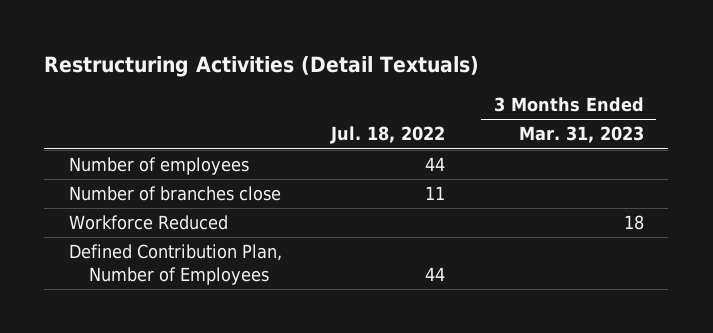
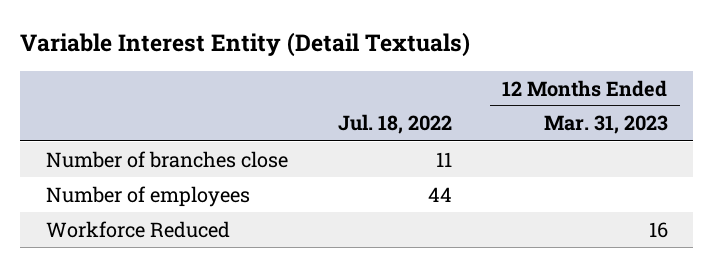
- Restructuring Activities (Detail Textuals)
+ Variable Interest Entity (Detail Textuals)
- | Jul. 18, 2022 | 3 Months Ended Mar. 31, 2023
+ | Jul. 18, 2022 | 12 Months Ended Mar. 31, 2023
moved down: Number of employees | 44 |
- Defined Contribution Plan, Number of Employees | 44 |

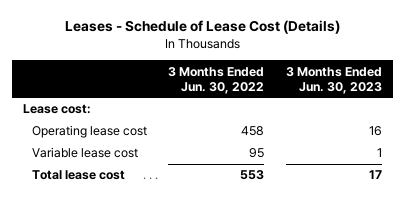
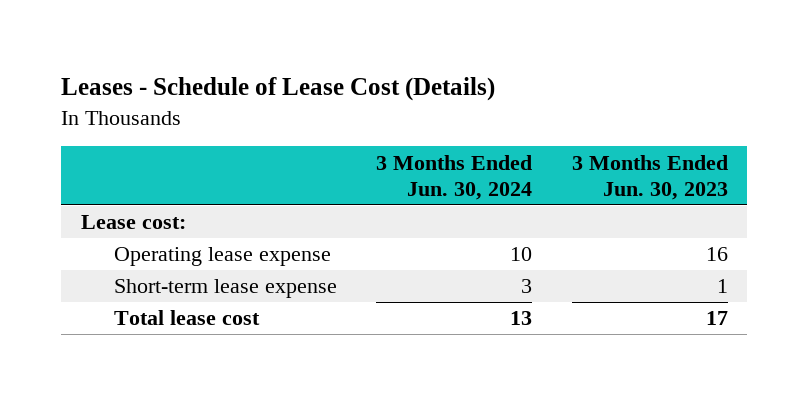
- | 3 Months Ended Jun. 30, 2022 | 3 Months Ended Jun. 30, 2023
+ | 3 Months Ended Jun. 30, 2024 | 3 Months Ended Jun. 30, 2023
- Operating lease cost | 458 | 16
- Variable lease cost | 95 | 1
+ Operating lease expense | 10 | 16
+ Short-term lease expense | 3 | 1

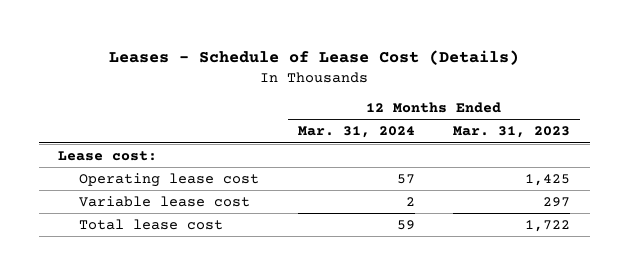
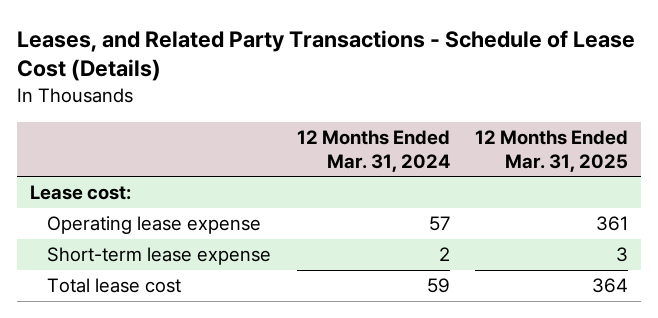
- Leases - Schedule of Lease Cost (Details)
+ Leases, and Related Party Transactions - Schedule of Lease Cost (Details)
- | 12 Months Ended Mar. 31, 2024 | 12 Months Ended Mar. 31, 2023
+ | 12 Months Ended Mar. 31, 2024 | 12 Months Ended Mar. 31, 2025
- Operating lease cost | 57 | 1,425
- Variable lease cost | 2 | 297
+ Operating lease expense | 57 | 361
+ Short-term lease expense | 2 | 3

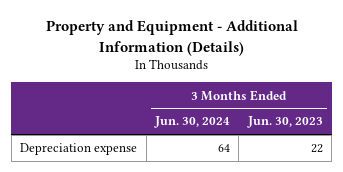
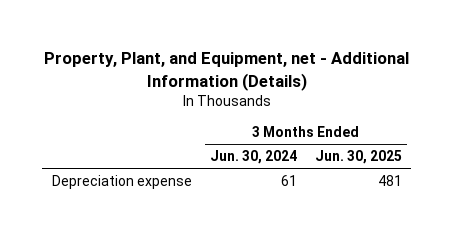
- Property and Equipment - Additional Information (Details)
+ Property, Plant, and Equipment, net - Additional Information (Details)
- | 3 Months Ended Jun. 30, 2024 | 3 Months Ended Jun. 30, 2023
+ | 3 Months Ended Jun. 30, 2024 | 3 Months Ended Jun. 30, 2025
- Depreciation expense | 64 | 22
+ Depreciation expense | 61 | 481

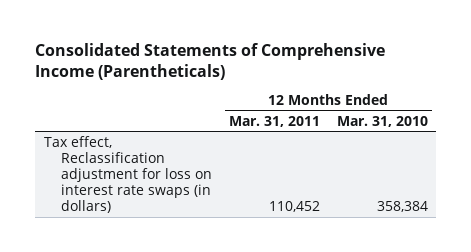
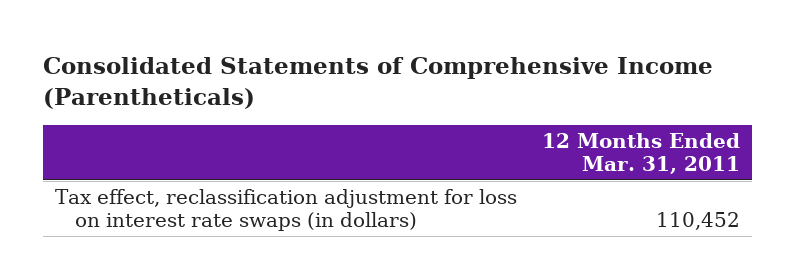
- | 12 Months Ended Mar. 31, 2011 | 12 Months Ended Mar. 31, 2010
+ | 12 Months Ended Mar. 31, 2011
- Tax effect, Reclassification adjustment for loss on interest rate swaps (in dollars) | 110,452 | 358,384
+ Tax effect, reclassification adjustment for loss on interest rate swaps (in dollars) | 110,452

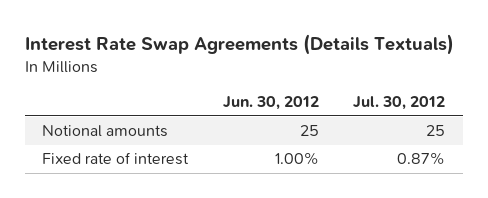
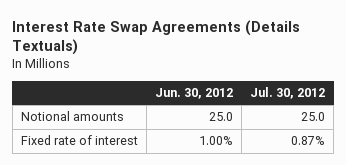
- Notional amounts | 25 | 25
+ Notional amounts | 25.0 | 25.0

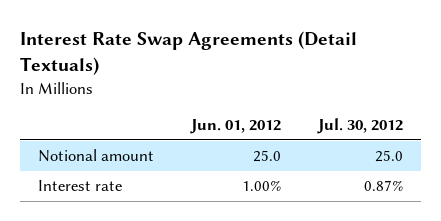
- Interest Rate Swap Agreements (Details Textuals)
+ Interest Rate Swap Agreements (Detail Textuals)
- | Jun. 30, 2012 | Jul. 30, 2012
+ | Jun. 01, 2012 | Jul. 30, 2012
- Notional amounts | 25.0 | 25.0
- Fixed rate of interest | 1.00% | 0.87%
+ Notional amount | 25.0 | 25.0
+ Interest rate | 1.00% | 0.87%

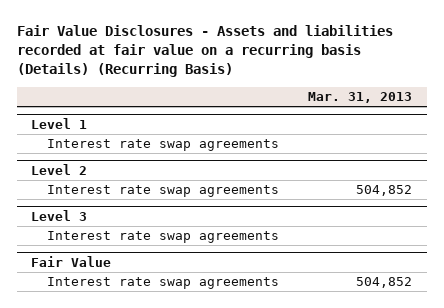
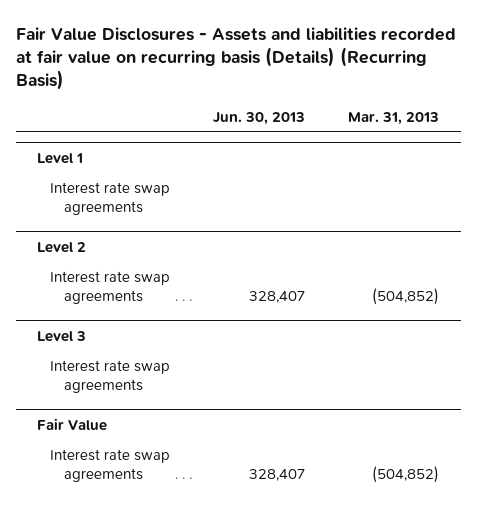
- Fair Value Disclosures - Assets and liabilities recorded at fair value on a recurring basis (Details) (Recurring Basis)
+ Fair Value Disclosures - Assets and liabilities recorded at fair value on recurring basis (Details) (Recurring Basis)
- | Mar. 31, 2013
+ | Jun. 30, 2013 | Mar. 31, 2013
@ Level 2
- Interest rate swap agreements | 504,852
+ Interest rate swap agreements | 328,407 | (504,852)
@ Fair Value
- Interest rate swap agreements | 504,852
+ Interest rate swap agreements | 328,407 | (504,852)

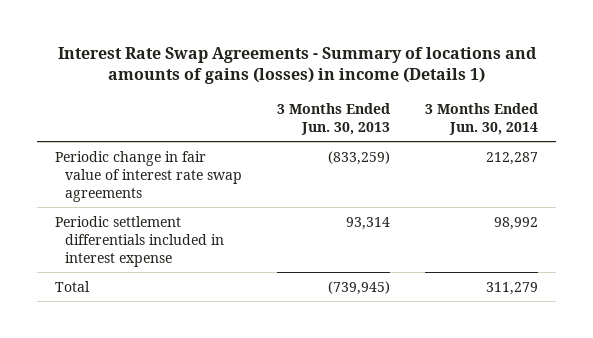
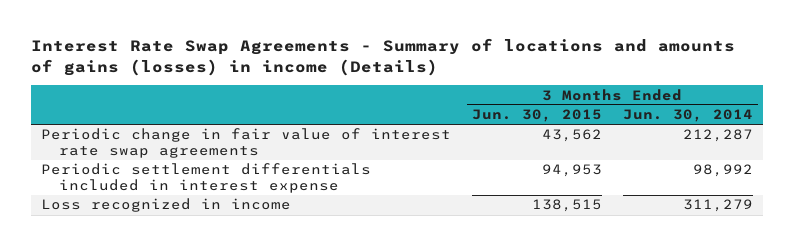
- Interest Rate Swap Agreements - Summary of locations and amounts of gains (losses) in income (Details 1)
+ Interest Rate Swap Agreements - Summary of locations and amounts of gains (losses) in income (Details)
- | 3 Months Ended Jun. 30, 2013 | 3 Months Ended Jun. 30, 2014
+ | 3 Months Ended Jun. 30, 2015 | 3 Months Ended Jun. 30, 2014
- Total | (739,945) | 311,279
+ Loss recognized in income | 138,515 | 311,279

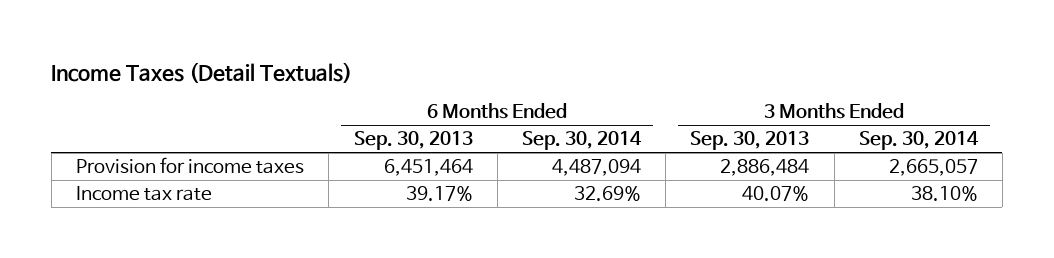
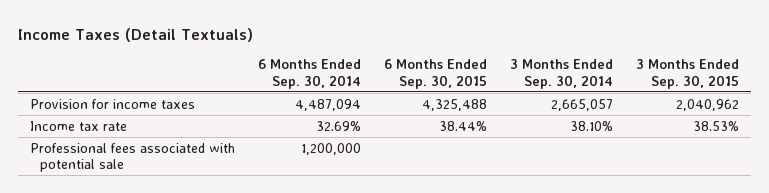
- | 6 Months Ended Sep. 30, 2013 | 6 Months Ended Sep. 30, 2014 | 3 Months Ended Sep. 30, 2013 | 3 Months Ended Sep. 30, 2014
+ | 6 Months Ended Sep. 30, 2014 | 6 Months Ended Sep. 30, 2015 | 3 Months Ended Sep. 30, 2014 | 3 Months Ended Sep. 30, 2015
+ Professional fees associated with potential sale | 1,200,000 | | |

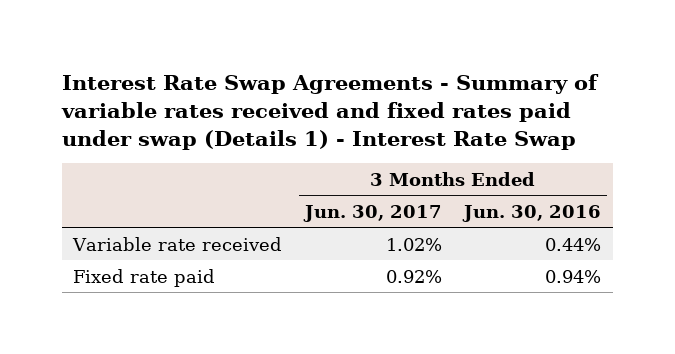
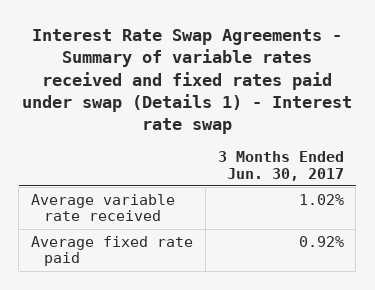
- Interest Rate Swap Agreements - Summary of variable rates received and fixed rates paid under swap (Details 1) - Interest Rate Swap
+ Interest Rate Swap Agreements - Summary of variable rates received and fixed rates paid under swap (Details 1) - Interest rate swap
- | 3 Months Ended Jun. 30, 2017 | 3 Months Ended Jun. 30, 2016
+ | 3 Months Ended Jun. 30, 2017
- Variable rate received | 1.02% | 0.44%
- Fixed rate paid | 0.92% | 0.94%
+ Average variable rate received | 1.02%
+ Average fixed rate paid | 0.92%

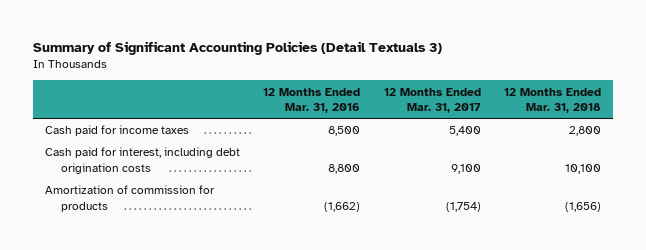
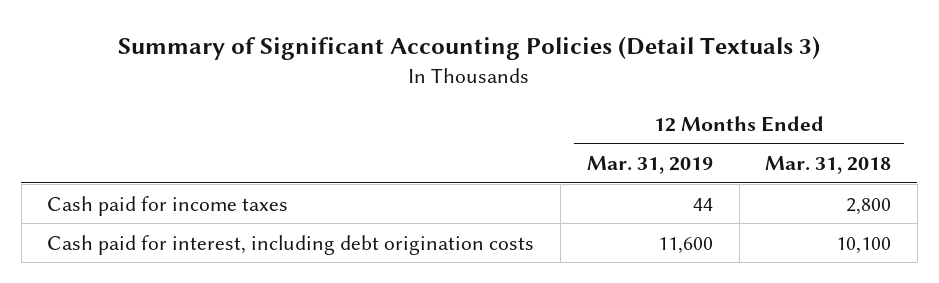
- | 12 Months Ended Mar. 31, 2016 | 12 Months Ended Mar. 31, 2017 | 12 Months Ended Mar. 31, 2018
+ | 12 Months Ended Mar. 31, 2019 | 12 Months Ended Mar. 31, 2018
- Amortization of commission for products | (1,662) | (1,754) | (1,656)

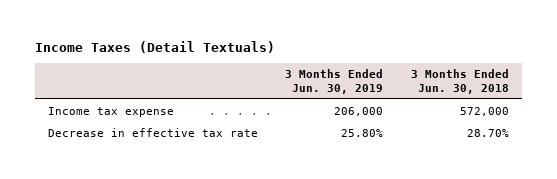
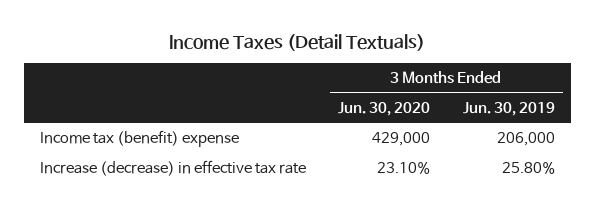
- | 3 Months Ended Jun. 30, 2019 | 3 Months Ended Jun. 30, 2018
+ | 3 Months Ended Jun. 30, 2020 | 3 Months Ended Jun. 30, 2019
- Income tax expense | 206,000 | 572,000
- Decrease in effective tax rate | 25.80% | 28.70%
+ Income tax (benefit) expense | 429,000 | 206,000
+ Increase (decrease) in effective tax rate | 23.10% | 25.80%

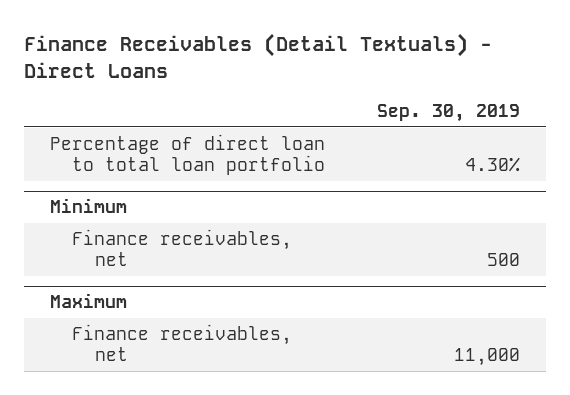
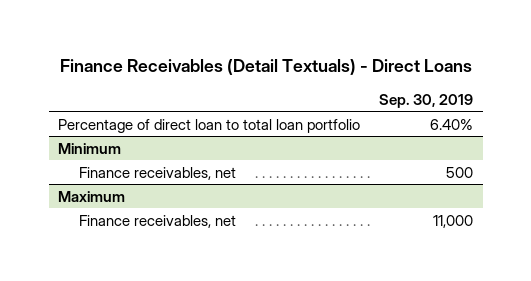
- Percentage of direct loan to total loan portfolio | 4.30%
+ Percentage of direct loan to total loan portfolio | 6.40%

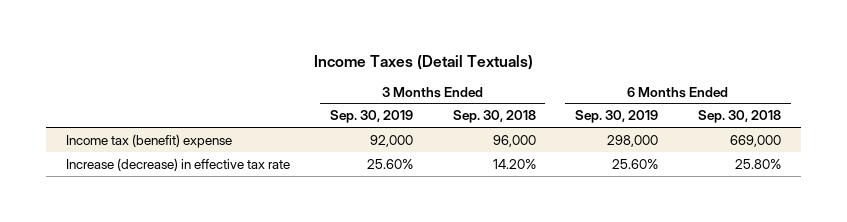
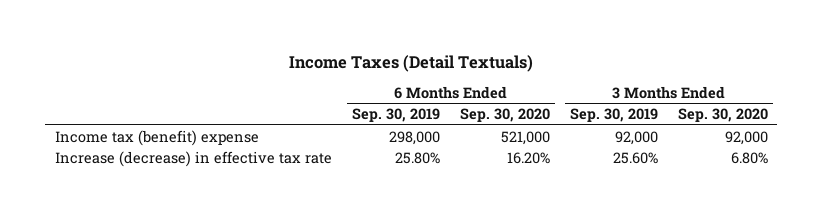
- | 3 Months Ended Sep. 30, 2019 | 3 Months Ended Sep. 30, 2018 | 6 Months Ended Sep. 30, 2019 | 6 Months Ended Sep. 30, 2018
+ | 6 Months Ended Sep. 30, 2019 | 6 Months Ended Sep. 30, 2020 | 3 Months Ended Sep. 30, 2019 | 3 Months Ended Sep. 30, 2020
- Increase (decrease) in effective tax rate | 25.60% | 14.20% | 25.60% | 25.80%
+ Increase (decrease) in effective tax rate | 25.80% | 16.20% | 25.60% | 6.80%

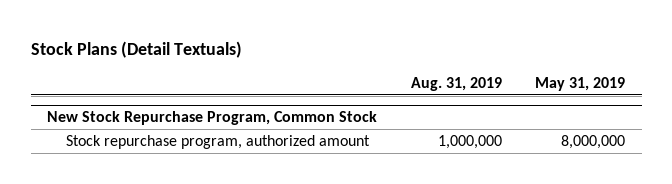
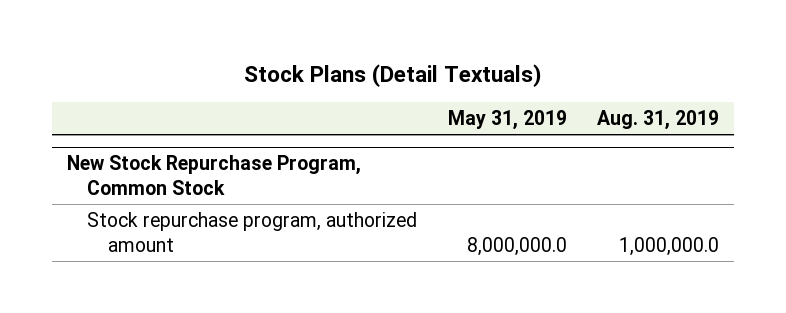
- | Aug. 31, 2019 | May 31, 2019
+ | May 31, 2019 | Aug. 31, 2019
@ New Stock Repurchase Program, Common Stock
- Stock repurchase program, authorized amount | 1,000,000 | 8,000,000
+ Stock repurchase program, authorized amount | 8,000,000.0 | 1,000,000.0

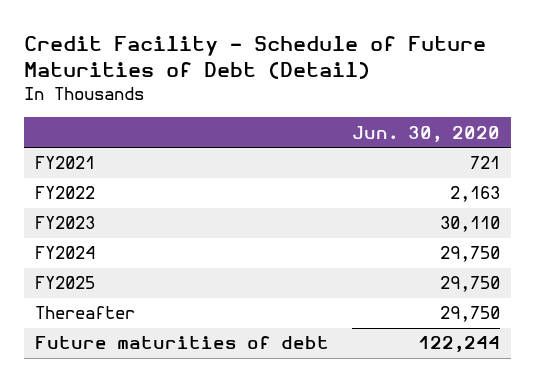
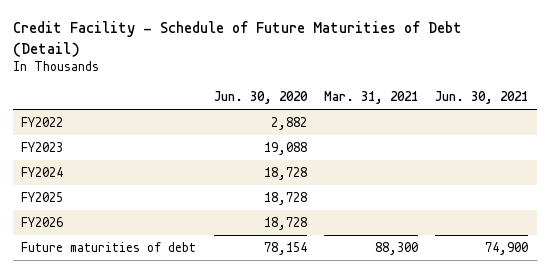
- | Jun. 30, 2020
+ | Jun. 30, 2020 | Mar. 31, 2021 | Jun. 30, 2021
- FY2021 | 721
- FY2022 | 2,163
- FY2023 | 30,110
- FY2024 | 29,750
- FY2025 | 29,750
- Thereafter | 29,750
- Future maturities of debt | 122,244
+ FY2022 | 2,882 | |
+ FY2023 | 19,088 | |
+ FY2024 | 18,728 | |
+ FY2025 | 18,728 | |
+ FY2026 | 18,728 | |
+ Future maturities of debt | 78,154 | 88,300 | 74,900

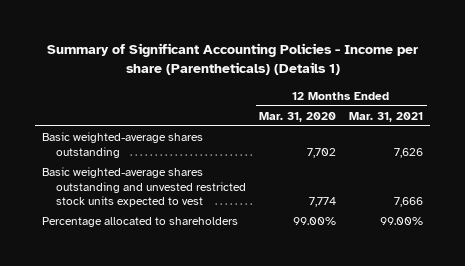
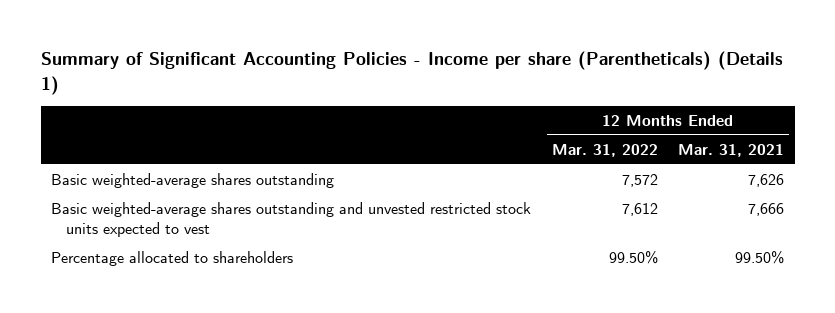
- | 12 Months Ended Mar. 31, 2020 | 12 Months Ended Mar. 31, 2021
+ | 12 Months Ended Mar. 31, 2022 | 12 Months Ended Mar. 31, 2021
- Percentage allocated to shareholders | 99.00% | 99.00%
+ Percentage allocated to shareholders | 99.50% | 99.50%

